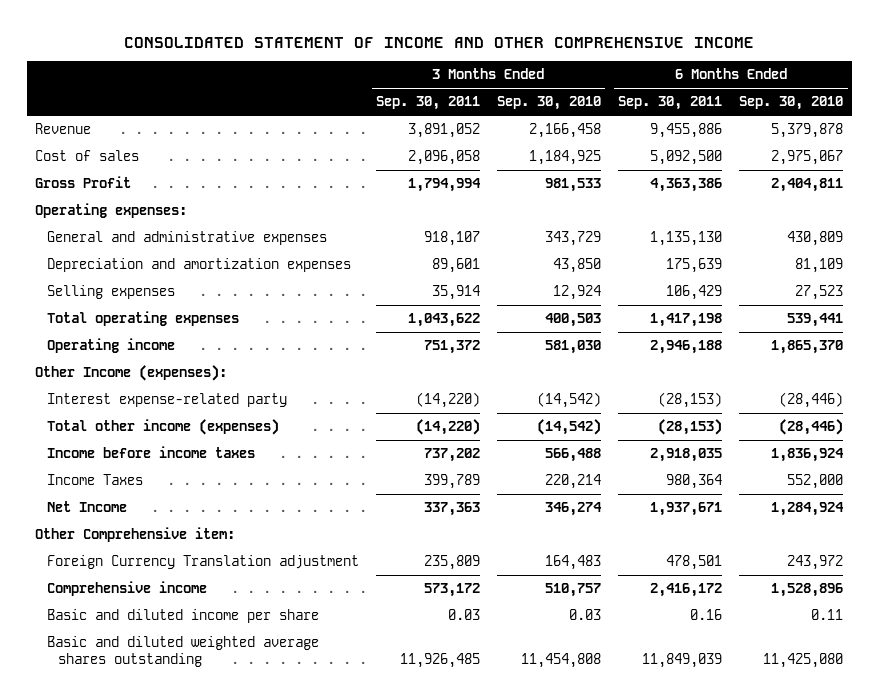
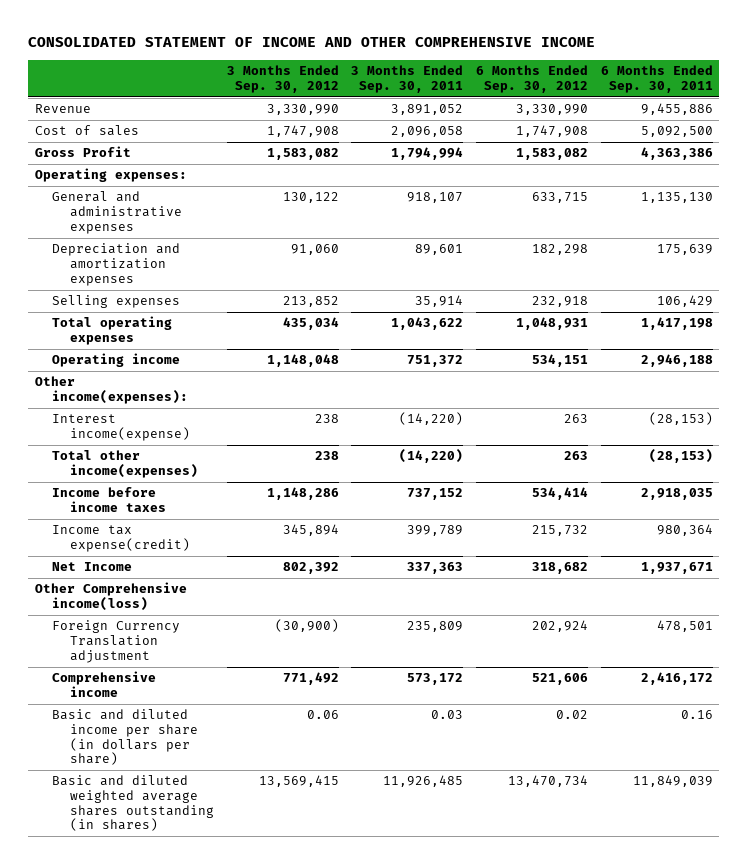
- | 3 Months Ended Sep. 30, 2011 | 3 Months Ended Sep. 30, 2010 | 6 Months Ended Sep. 30, 2011 | 6 Months Ended Sep. 30, 2010
+ | 3 Months Ended Sep. 30, 2012 | 3 Months Ended Sep. 30, 2011 | 6 Months Ended Sep. 30, 2012 | 6 Months Ended Sep. 30, 2011
- Other Income (expenses):
- Interest expense-related party | (14,220) | (14,542) | (28,153) | (28,446)
- Total other income (expenses) | (14,220) | (14,542) | (28,153) | (28,446)
- Income before income taxes | 737,202 | 566,488 | 2,918,035 | 1,836,924
- Income Taxes | 399,789 | 220,214 | 980,364 | 552,000
+ Other income(expenses):
+ Interest income(expense) | 238 | (14,220) | 263 | (28,153)
+ Total other income(expenses) | 238 | (14,220) | 263 | (28,153)
+ Income before income taxes | 1,148,286 | 737,152 | 534,414 | 2,918,035
+ Income tax expense(credit) | 345,894 | 399,789 | 215,732 | 980,364
- Other Comprehensive item:
+ Other Comprehensive income(loss)
- Basic and diluted income per share | 0.03 | 0.03 | 0.16 | 0.11
- Basic and diluted weighted average shares outstanding | 11,926,485 | 11,454,808 | 11,849,039 | 11,425,080
+ Basic and diluted income per share (in dollars per share) | 0.06 | 0.03 | 0.02 | 0.16
+ Basic and diluted weighted average shares outstanding (in shares) | 13,569,415 | 11,926,485 | 13,470,734 | 11,849,039

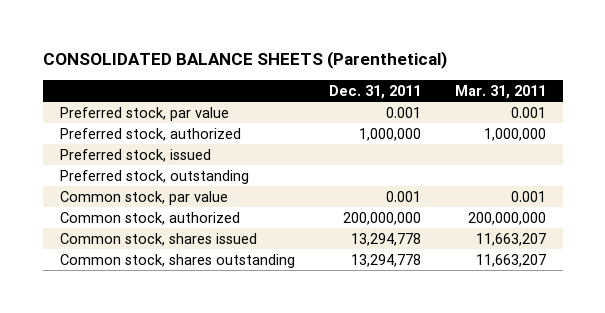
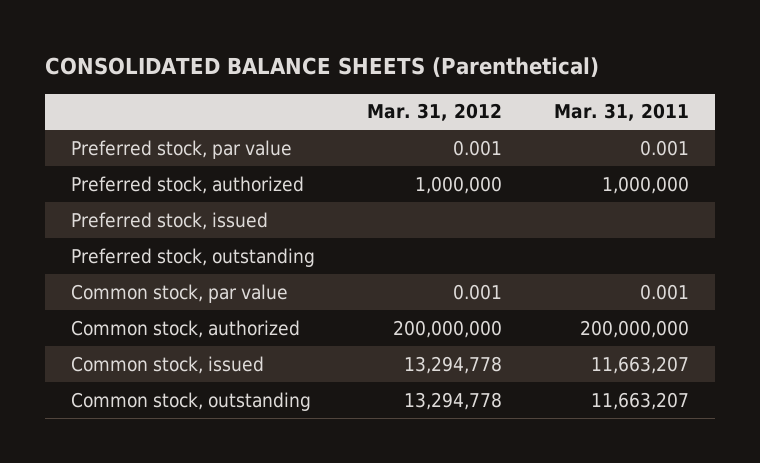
- | Dec. 31, 2011 | Mar. 31, 2011
+ | Mar. 31, 2012 | Mar. 31, 2011
- Common stock, shares issued | 13,294,778 | 11,663,207
- Common stock, shares outstanding | 13,294,778 | 11,663,207
+ Common stock, issued | 13,294,778 | 11,663,207
+ Common stock, outstanding | 13,294,778 | 11,663,207

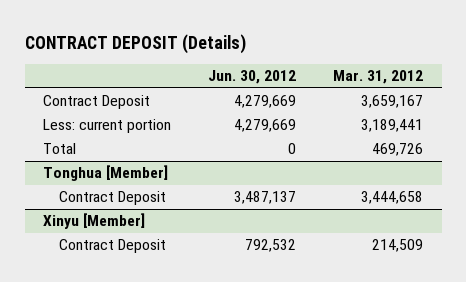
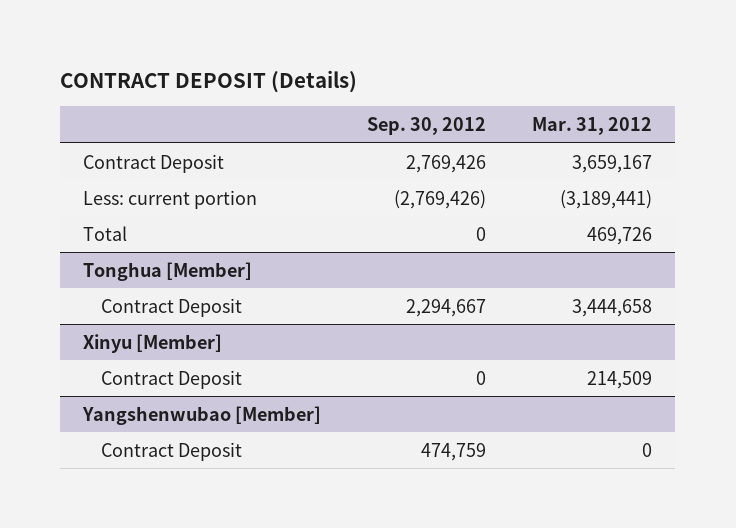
- | Jun. 30, 2012 | Mar. 31, 2012
+ | Sep. 30, 2012 | Mar. 31, 2012
- Less: current portion | 4,279,669 | 3,189,441
+ Less: current portion | (2,769,426) | (3,189,441)
+ Yangshenwubao [Member]
+ Contract Deposit | 474,759 | 0

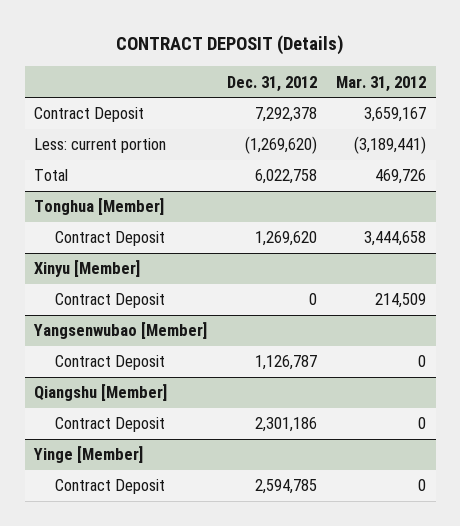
- | Sep. 30, 2012 | Mar. 31, 2012
+ | Dec. 31, 2012 | Mar. 31, 2012
- Yangshenwubao [Member]
+ Yangsenwubao [Member]
+ Qiangshu [Member]
+ Contract Deposit | 2,301,186 | 0
+ Yinge [Member]
+ Contract Deposit | 2,594,785 | 0

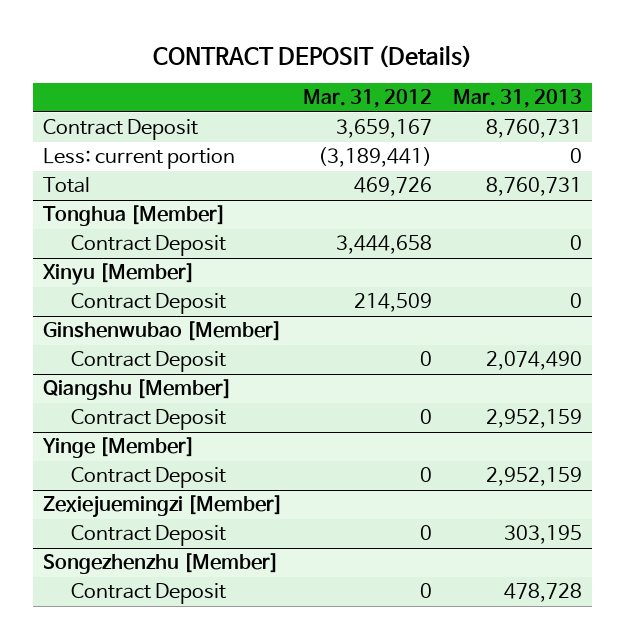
- | Dec. 31, 2012 | Mar. 31, 2012
+ | Mar. 31, 2012 | Mar. 31, 2013
- Yangsenwubao [Member]
+ Ginshenwubao [Member]
+ Zexiejuemingzi [Member]
+ Contract Deposit | 0 | 303,195
+ Songezhenzhu [Member]
+ Contract Deposit | 0 | 478,728

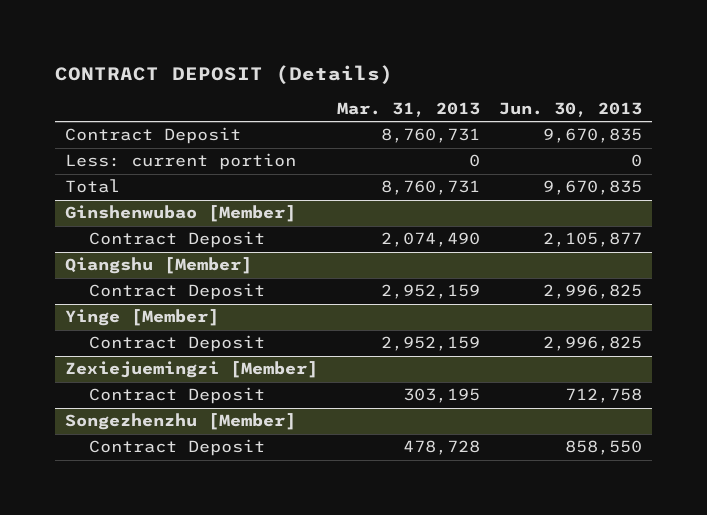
- | Mar. 31, 2012 | Mar. 31, 2013
+ | Mar. 31, 2013 | Jun. 30, 2013
- Tonghua [Member]
- Contract Deposit | 3,444,658 | 0
- Xinyu [Member]
- Contract Deposit | 214,509 | 0

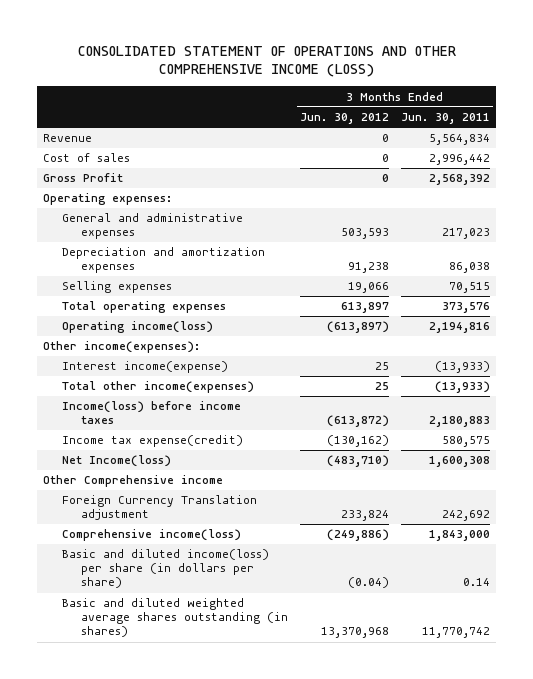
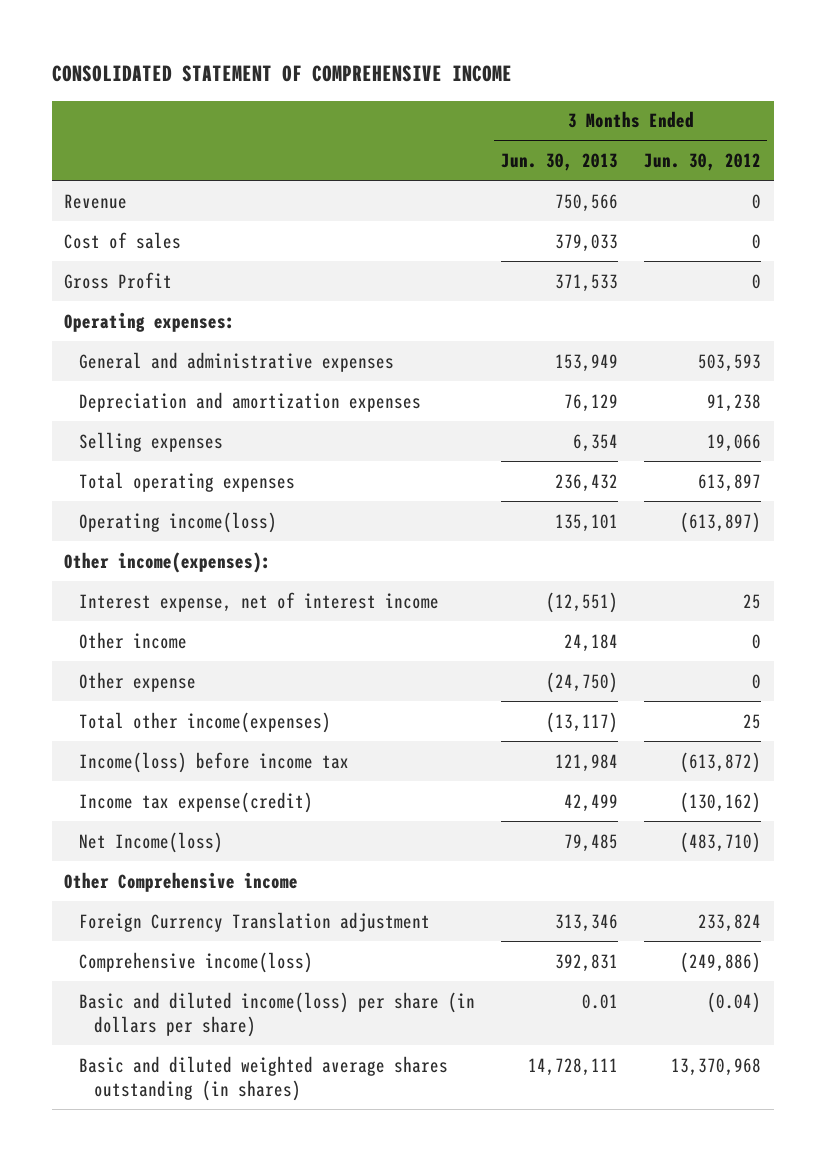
- CONSOLIDATED STATEMENT OF OPERATIONS AND OTHER COMPREHENSIVE INCOME (LOSS)
+ CONSOLIDATED STATEMENT OF COMPREHENSIVE INCOME
- | 3 Months Ended Jun. 30, 2012 | 3 Months Ended Jun. 30, 2011
+ | 3 Months Ended Jun. 30, 2013 | 3 Months Ended Jun. 30, 2012
- Interest income(expense) | 25 | (13,933)
+ Interest expense, net of interest income | (12,551) | 25
+ Other income | 24,184 | 0
+ Other expense | (24,750) | 0
- Income(loss) before income taxes | (613,872) | 2,180,883
+ Income(loss) before income tax | 121,984 | (613,872)

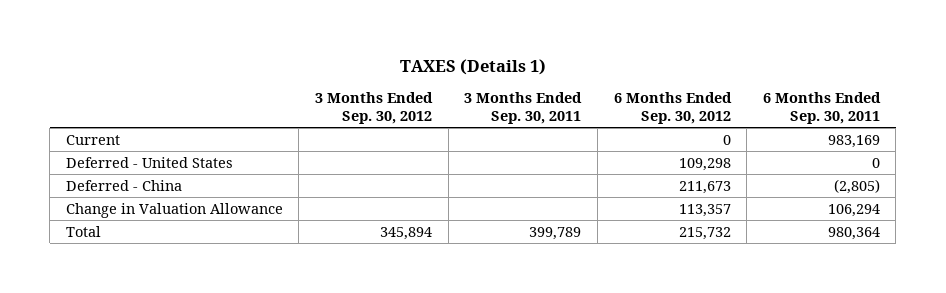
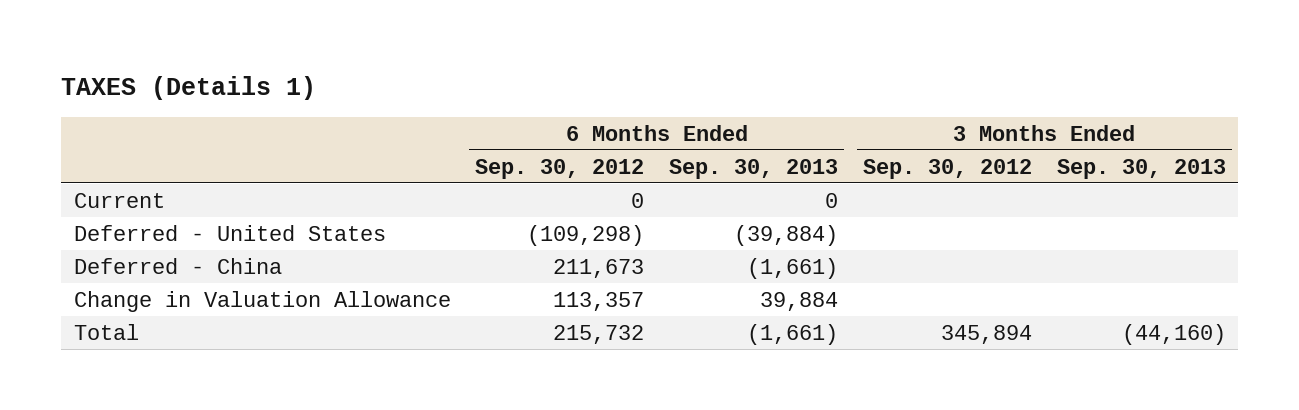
- | 3 Months Ended Sep. 30, 2012 | 3 Months Ended Sep. 30, 2011 | 6 Months Ended Sep. 30, 2012 | 6 Months Ended Sep. 30, 2011
+ | 6 Months Ended Sep. 30, 2012 | 6 Months Ended Sep. 30, 2013 | 3 Months Ended Sep. 30, 2012 | 3 Months Ended Sep. 30, 2013
- Deferred - United States | | | 109,298 | 0
+ Deferred - United States | (109,298) | (39,884) | |

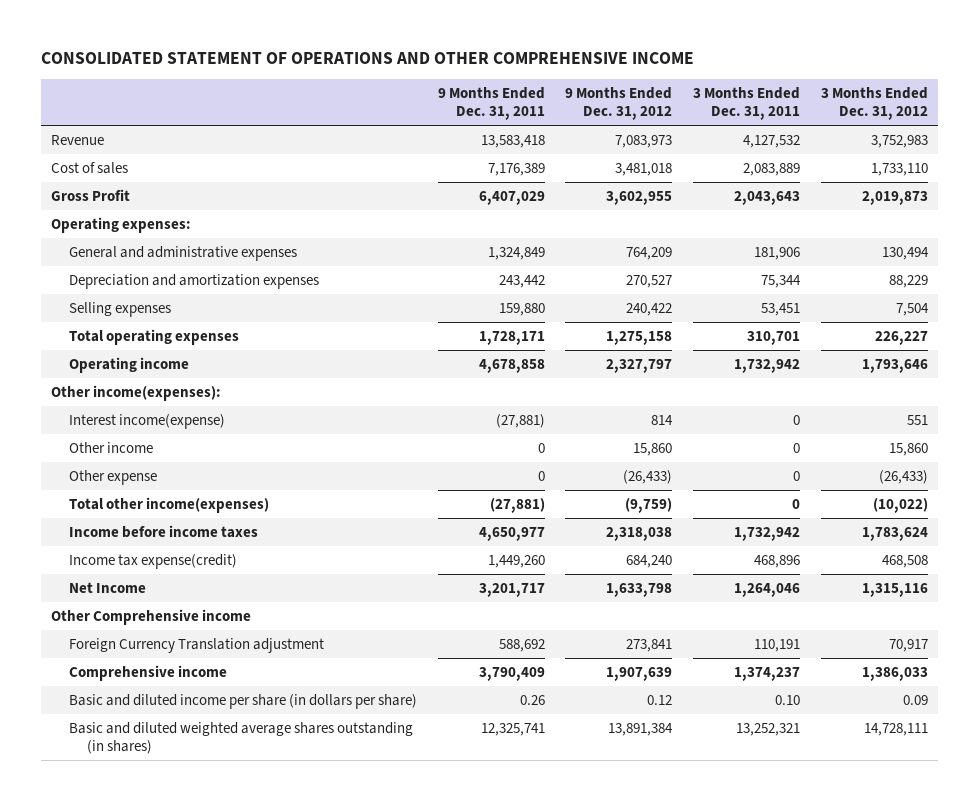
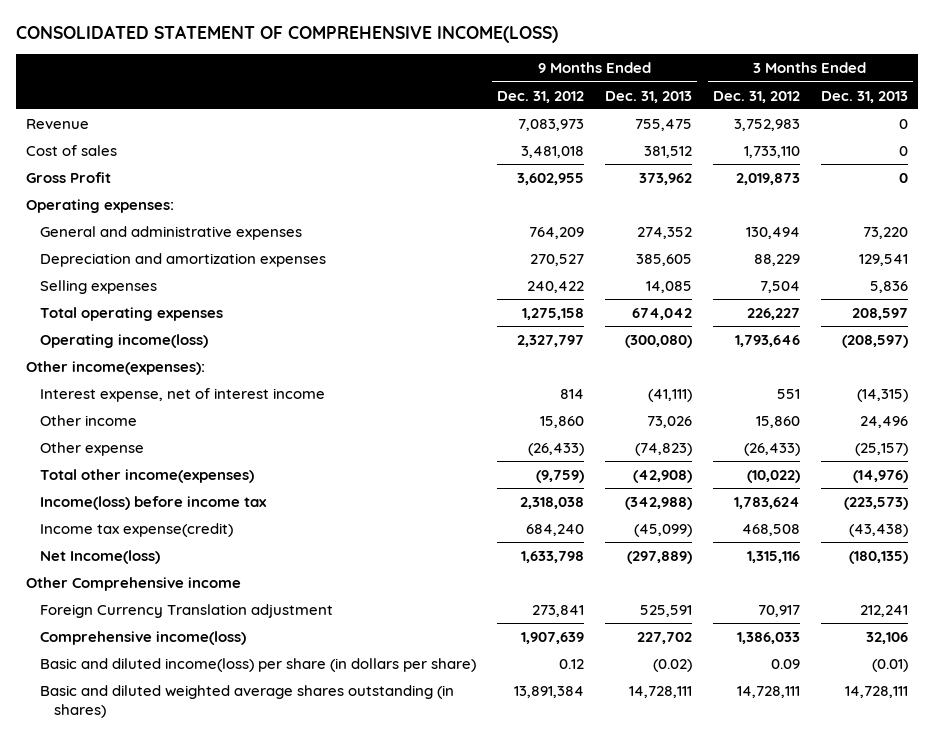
- CONSOLIDATED STATEMENT OF OPERATIONS AND OTHER COMPREHENSIVE INCOME
+ CONSOLIDATED STATEMENT OF COMPREHENSIVE INCOME(LOSS)
- | 9 Months Ended Dec. 31, 2011 | 9 Months Ended Dec. 31, 2012 | 3 Months Ended Dec. 31, 2011 | 3 Months Ended Dec. 31, 2012
+ | 9 Months Ended Dec. 31, 2012 | 9 Months Ended Dec. 31, 2013 | 3 Months Ended Dec. 31, 2012 | 3 Months Ended Dec. 31, 2013
- Operating income | 4,678,858 | 2,327,797 | 1,732,942 | 1,793,646
+ Operating income(loss) | 2,327,797 | (300,080) | 1,793,646 | (208,597)
- Interest income(expense) | (27,881) | 814 | 0 | 551
+ Interest expense, net of interest income | 814 | (41,111) | 551 | (14,315)
- Income before income taxes | 4,650,977 | 2,318,038 | 1,732,942 | 1,783,624
+ Income(loss) before income tax | 2,318,038 | (342,988) | 1,783,624 | (223,573)
- Net Income | 3,201,717 | 1,633,798 | 1,264,046 | 1,315,116
+ Net Income(loss) | 1,633,798 | (297,889) | 1,315,116 | (180,135)
- Comprehensive income | 3,790,409 | 1,907,639 | 1,374,237 | 1,386,033
- Basic and diluted income per share (in dollars per share) | 0.26 | 0.12 | 0.10 | 0.09
+ Comprehensive income(loss) | 1,907,639 | 227,702 | 1,386,033 | 32,106
+ Basic and diluted income(loss) per share (in dollars per share) | 0.12 | (0.02) | 0.09 | (0.01)

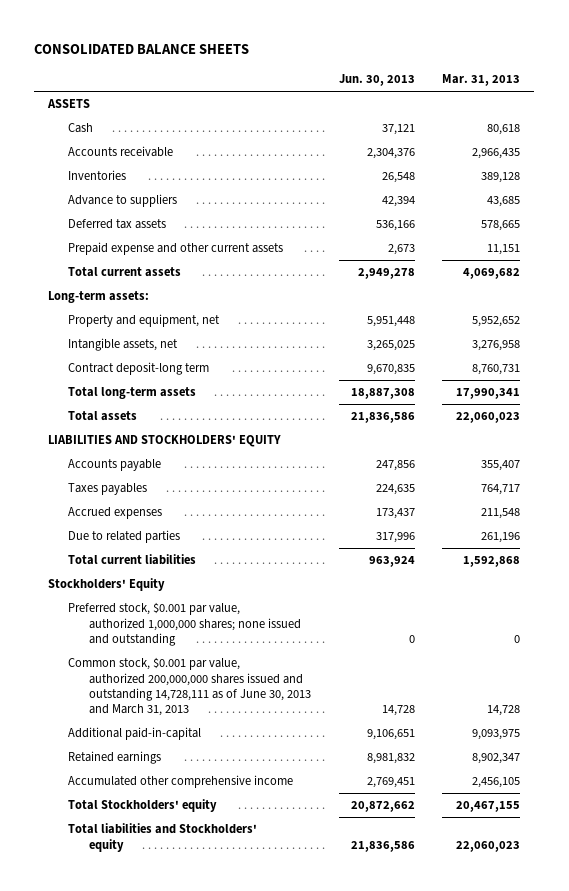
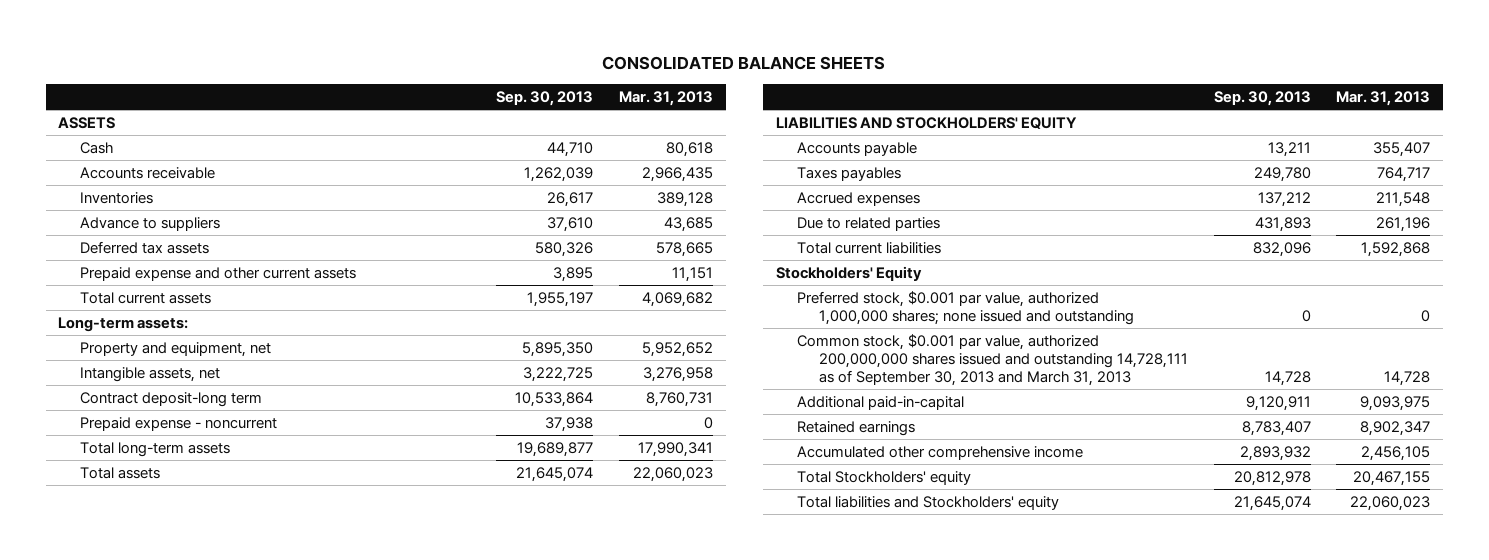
- | Jun. 30, 2013 | Mar. 31, 2013
+ | Sep. 30, 2013 | Mar. 31, 2013
+ Prepaid expense - noncurrent | 37,938 | 0
- Common stock, $0.001 par value, authorized 200,000,000 shares issued and outstanding 14,728,111 as of June 30, 2013 and March 31, 2013 | 14,728 | 14,728
+ Common stock, $0.001 par value, authorized 200,000,000 shares issued and outstanding 14,728,111 as of September 30, 2013 and March 31, 2013 | 14,728 | 14,728

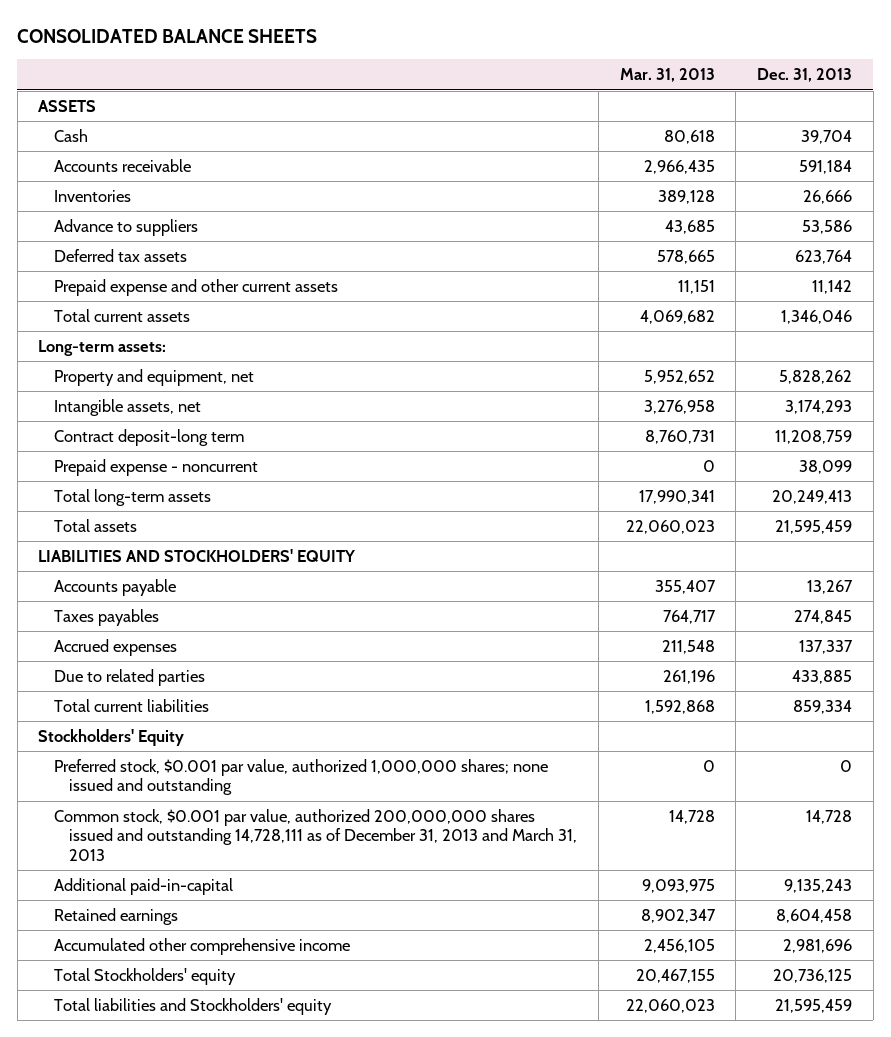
- | Sep. 30, 2013 | Mar. 31, 2013
+ | Mar. 31, 2013 | Dec. 31, 2013
- Common stock, $0.001 par value, authorized 200,000,000 shares issued and outstanding 14,728,111 as of September 30, 2013 and March 31, 2013 | 14,728 | 14,728
+ Common stock, $0.001 par value, authorized 200,000,000 shares issued and outstanding 14,728,111 as of December 31, 2013 and March 31, 2013 | 14,728 | 14,728

